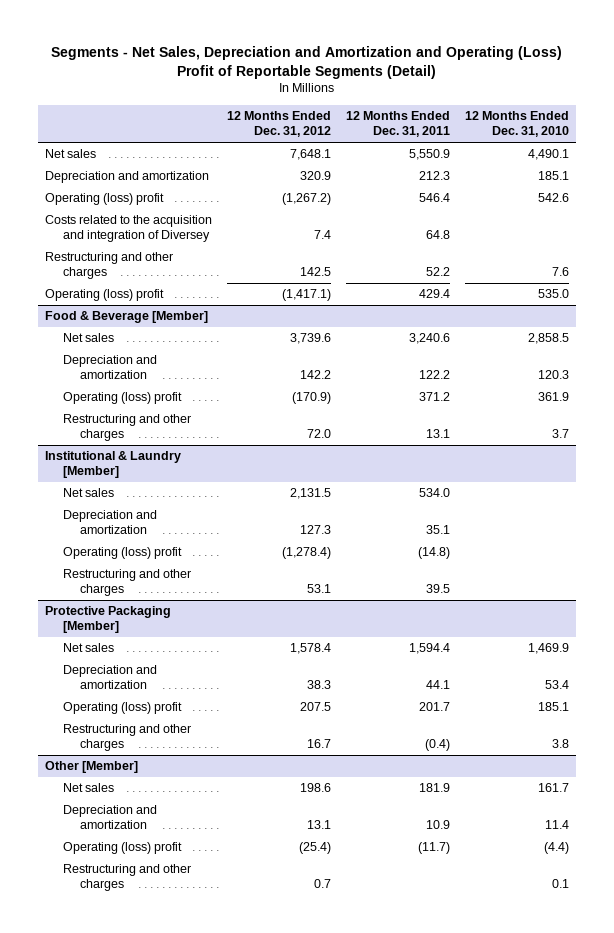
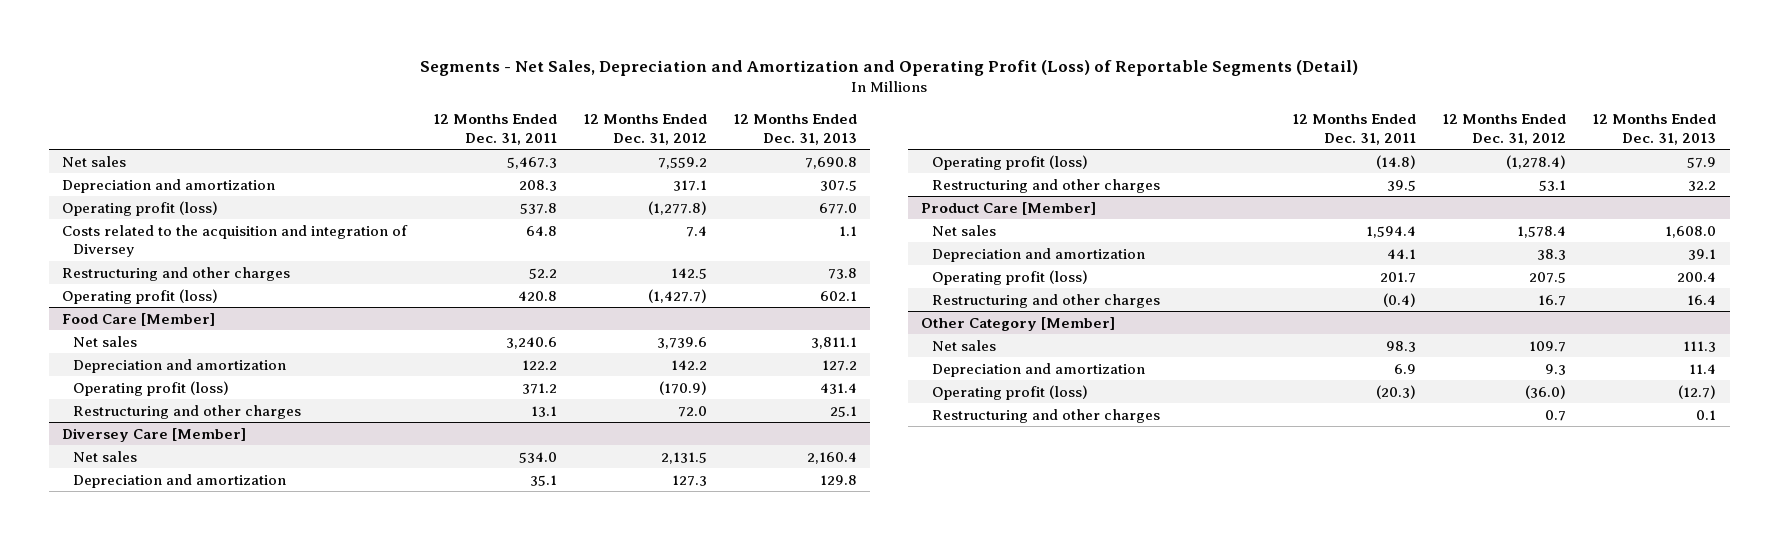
- Segments - Net Sales, Depreciation and Amortization and Operating (Loss) Profit of Reportable Segments (Detail)
+ Segments - Net Sales, Depreciation and Amortization and Operating Profit (Loss) of Reportable Segments (Detail)
- | 12 Months Ended Dec. 31, 2012 | 12 Months Ended Dec. 31, 2011 | 12 Months Ended Dec. 31, 2010
+ | 12 Months Ended Dec. 31, 2011 | 12 Months Ended Dec. 31, 2012 | 12 Months Ended Dec. 31, 2013
- Net sales | 7,648.1 | 5,550.9 | 4,490.1
- Depreciation and amortization | 320.9 | 212.3 | 185.1
- Operating (loss) profit | (1,267.2) | 546.4 | 542.6
+ Net sales | 5,467.3 | 7,559.2 | 7,690.8
+ Depreciation and amortization | 208.3 | 317.1 | 307.5
+ Operating profit (loss) | 537.8 | (1,277.8) | 677.0
- Operating (loss) profit | (1,417.1) | 429.4 | 535.0
- Food & Beverage [Member]
+ Operating profit (loss) | 420.8 | (1,427.7) | 602.1
+ Food Care [Member]
- Operating (loss) profit | (170.9) | 371.2 | 361.9
+ Operating profit (loss) | 371.2 | (170.9) | 431.4
- Institutional & Laundry [Member]
+ Diversey Care [Member]
- Operating (loss) profit | (1,278.4) | (14.8) |
+ Operating profit (loss) | (14.8) | (1,278.4) | 57.9
- Protective Packaging [Member]
+ Product Care [Member]
- Operating (loss) profit | 207.5 | 201.7 | 185.1
+ Operating profit (loss) | 201.7 | 207.5 | 200.4
- Other [Member]
- Net sales | 198.6 | 181.9 | 161.7
- Depreciation and amortization | 13.1 | 10.9 | 11.4
- Operating (loss) profit | (25.4) | (11.7) | (4.4)
+ Other Category [Member]
+ Net sales | 98.3 | 109.7 | 111.3
+ Depreciation and amortization | 6.9 | 9.3 | 11.4
+ Operating profit (loss) | (20.3) | (36.0) | (12.7)

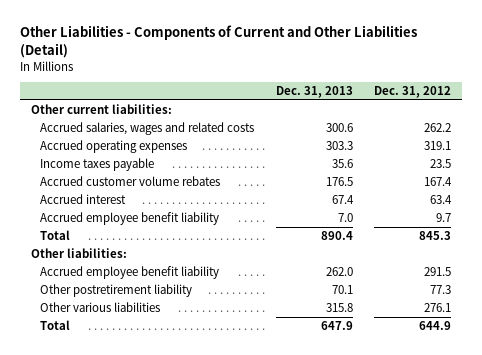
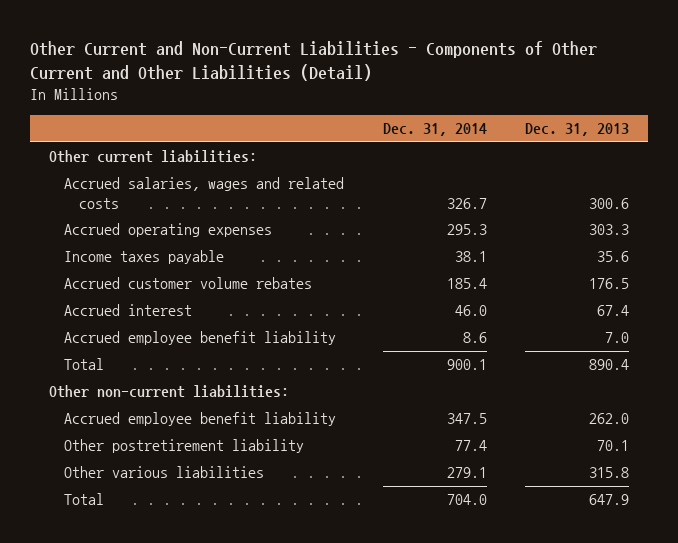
- Other Liabilities - Components of Current and Other Liabilities (Detail)
+ Other Current and Non-Current Liabilities - Components of Other Current and Other Liabilities (Detail)
- | Dec. 31, 2013 | Dec. 31, 2012
+ | Dec. 31, 2014 | Dec. 31, 2013
- Other liabilities:
+ Other non-current liabilities:

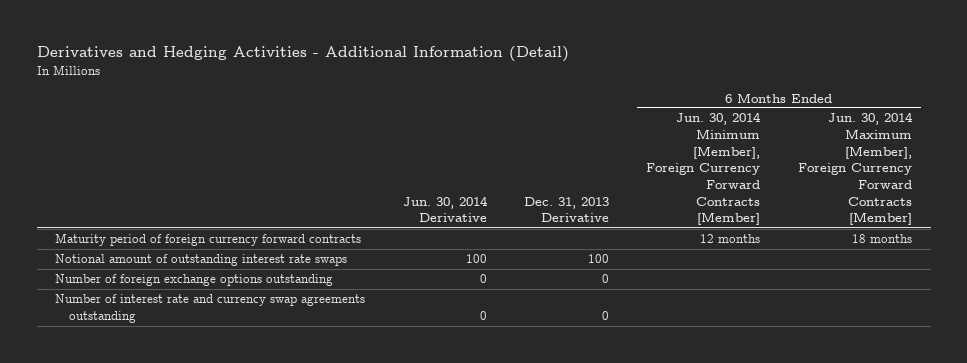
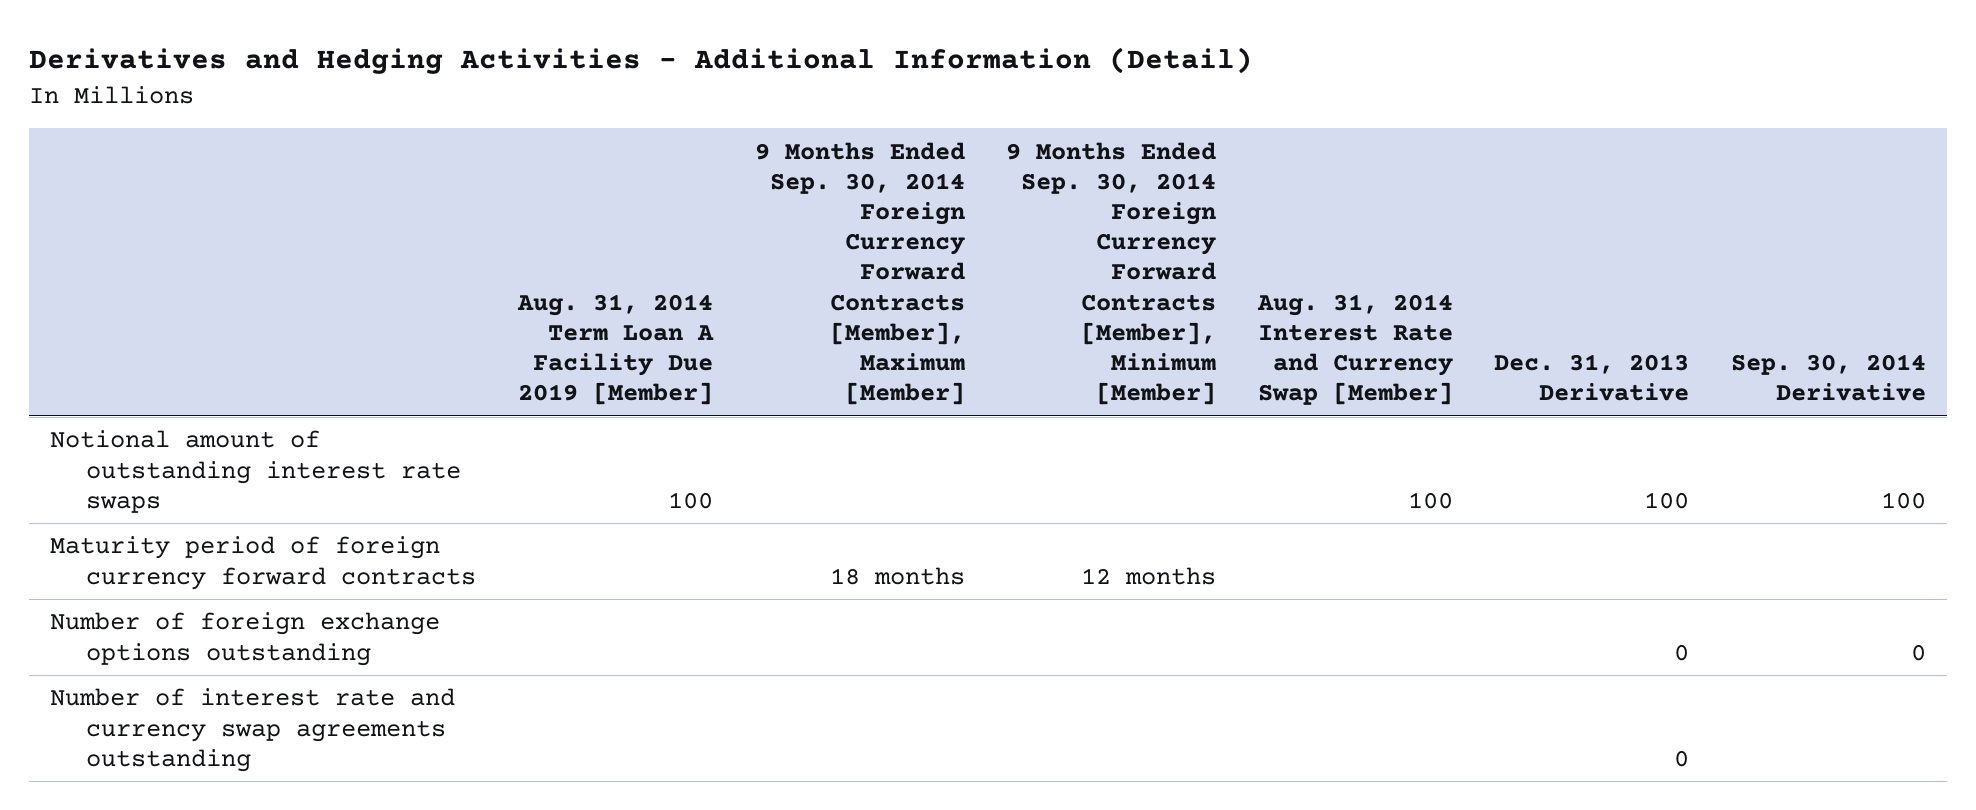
- | Jun. 30, 2014 Derivative | Dec. 31, 2013 Derivative | 6 Months Ended Jun. 30, 2014 Minimum [Member], Foreign Currency Forward Contracts [Member] | 6 Months Ended Jun. 30, 2014 Maximum [Member], Foreign Currency Forward Contracts [Member]
+ | Aug. 31, 2014 Term Loan A Facility Due 2019 [Member] | 9 Months Ended Sep. 30, 2014 Foreign Currency Forward Contracts [Member], Maximum [Member] | 9 Months Ended Sep. 30, 2014 Foreign Currency Forward Contracts [Member], Minimum [Member] | Aug. 31, 2014 Interest Rate and Currency Swap [Member] | Dec. 31, 2013 Derivative | Sep. 30, 2014 Derivative
moved down: Maturity period of foreign currency forward contracts | | 18 months | 12 months | | |

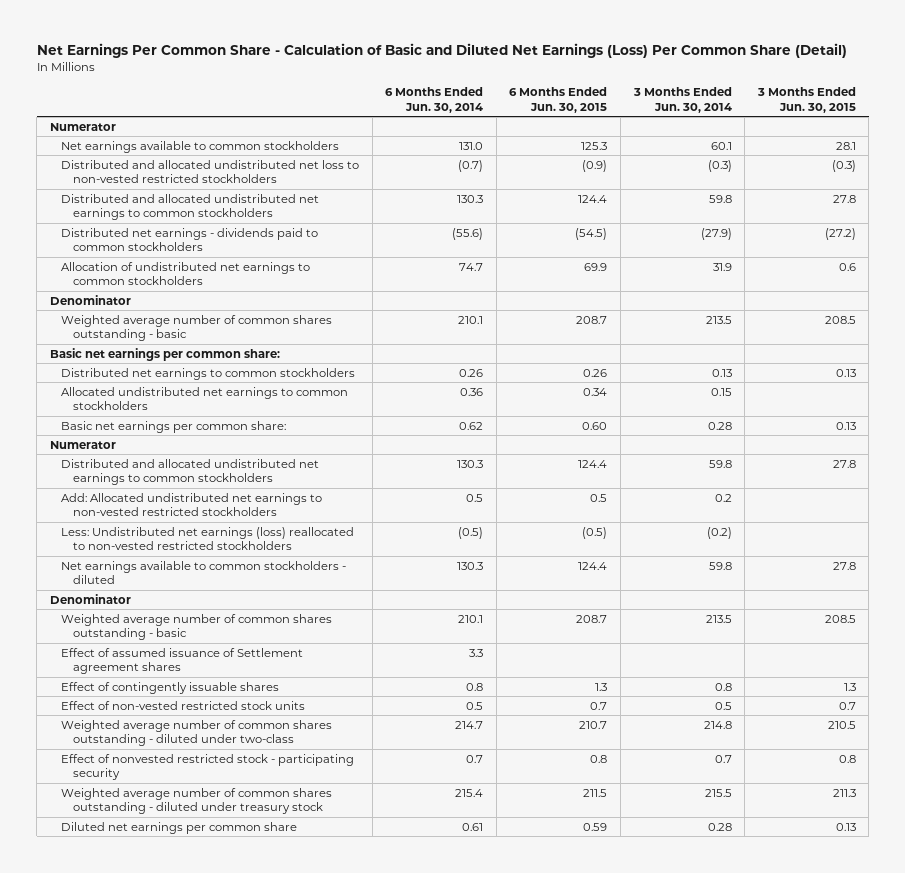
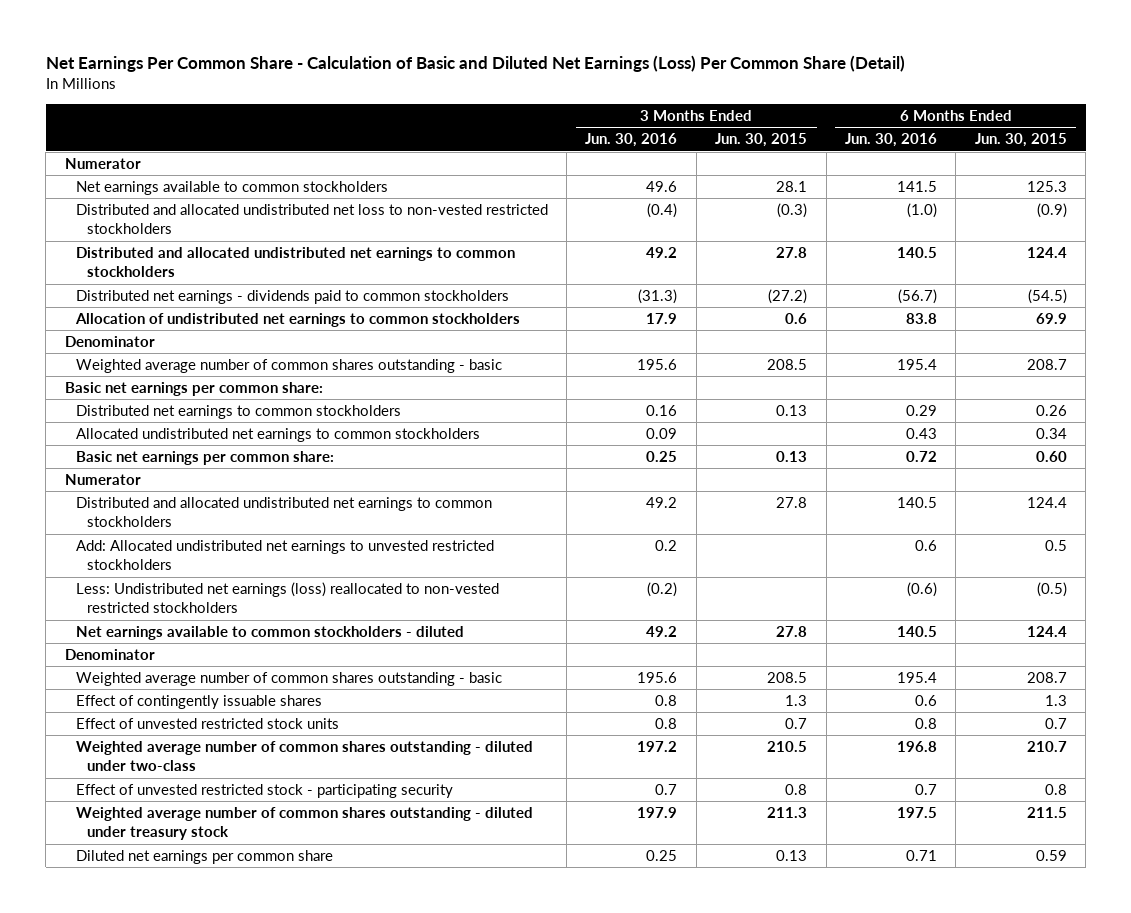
- | 6 Months Ended Jun. 30, 2014 | 6 Months Ended Jun. 30, 2015 | 3 Months Ended Jun. 30, 2014 | 3 Months Ended Jun. 30, 2015
+ | 3 Months Ended Jun. 30, 2016 | 3 Months Ended Jun. 30, 2015 | 6 Months Ended Jun. 30, 2016 | 6 Months Ended Jun. 30, 2015
- Add: Allocated undistributed net earnings to non-vested restricted stockholders | 0.5 | 0.5 | 0.2 |
+ Add: Allocated undistributed net earnings to unvested restricted stockholders | 0.2 | | 0.6 | 0.5
- Effect of assumed issuance of Settlement agreement shares | 3.3 | | |
- Effect of non-vested restricted stock units | 0.5 | 0.7 | 0.5 | 0.7
+ Effect of unvested restricted stock units | 0.8 | 0.7 | 0.8 | 0.7
- Effect of nonvested restricted stock - participating security | 0.7 | 0.8 | 0.7 | 0.8
+ Effect of unvested restricted stock - participating security | 0.7 | 0.8 | 0.7 | 0.8

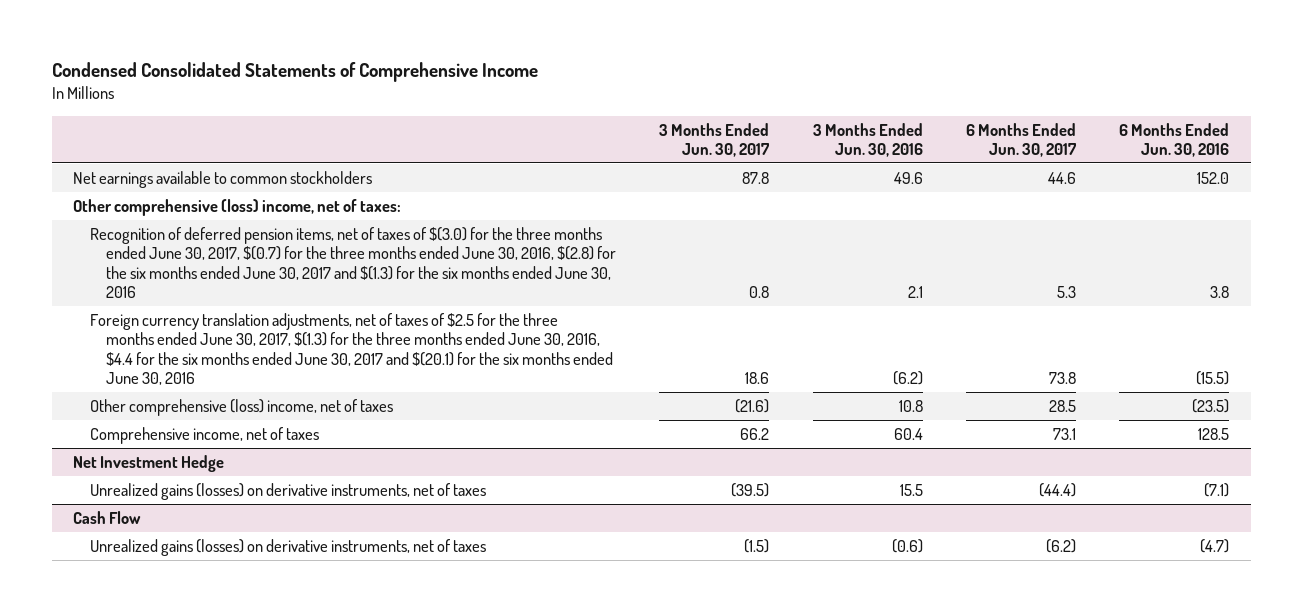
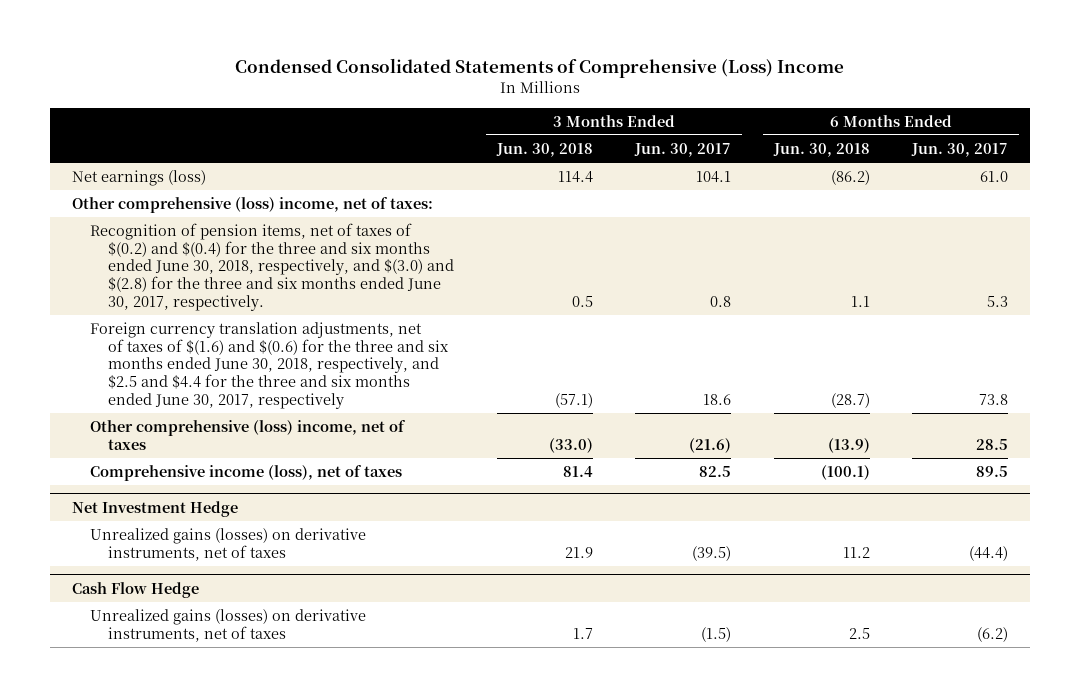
- Condensed Consolidated Statements of Comprehensive Income
+ Condensed Consolidated Statements of Comprehensive (Loss) Income
- | 3 Months Ended Jun. 30, 2017 | 3 Months Ended Jun. 30, 2016 | 6 Months Ended Jun. 30, 2017 | 6 Months Ended Jun. 30, 2016
+ | 3 Months Ended Jun. 30, 2018 | 3 Months Ended Jun. 30, 2017 | 6 Months Ended Jun. 30, 2018 | 6 Months Ended Jun. 30, 2017
- Net earnings available to common stockholders | 87.8 | 49.6 | 44.6 | 152.0
+ Net earnings (loss) | 114.4 | 104.1 | (86.2) | 61.0
- Recognition of deferred pension items, net of taxes of $(3.0) for the three months ended June 30, 2017, $(0.7) for the three months ended June 30, 2016, $(2.8) for the six months ended June 30, 2017 and $(1.3) for the six months ended June 30, 2016 | 0.8 | 2.1 | 5.3 | 3.8
- Foreign currency translation adjustments, net of taxes of $2.5 for the three months ended June 30, 2017, $(1.3) for the three months ended June 30, 2016, $4.4 for the six months ended June 30, 2017 and $(20.1) for the six months ended June 30, 2016 | 18.6 | (6.2) | 73.8 | (15.5)
+ Recognition of pension items, net of taxes of $(0.2) and $(0.4) for the three and six months ended June 30, 2018, respectively, and $(3.0) and $(2.8) for the three and six months ended June 30, 2017, respectively. | 0.5 | 0.8 | 1.1 | 5.3
+ Foreign currency translation adjustments, net of taxes of $(1.6) and $(0.6) for the three and six months ended June 30, 2018, respectively, and $2.5 and $4.4 for the three and six months ended June 30, 2017, respectively | (57.1) | 18.6 | (28.7) | 73.8
- Comprehensive income, net of taxes | 66.2 | 60.4 | 73.1 | 128.5
+ Comprehensive income (loss), net of taxes | 81.4 | 82.5 | (100.1) | 89.5
- Cash Flow
+ Cash Flow Hedge

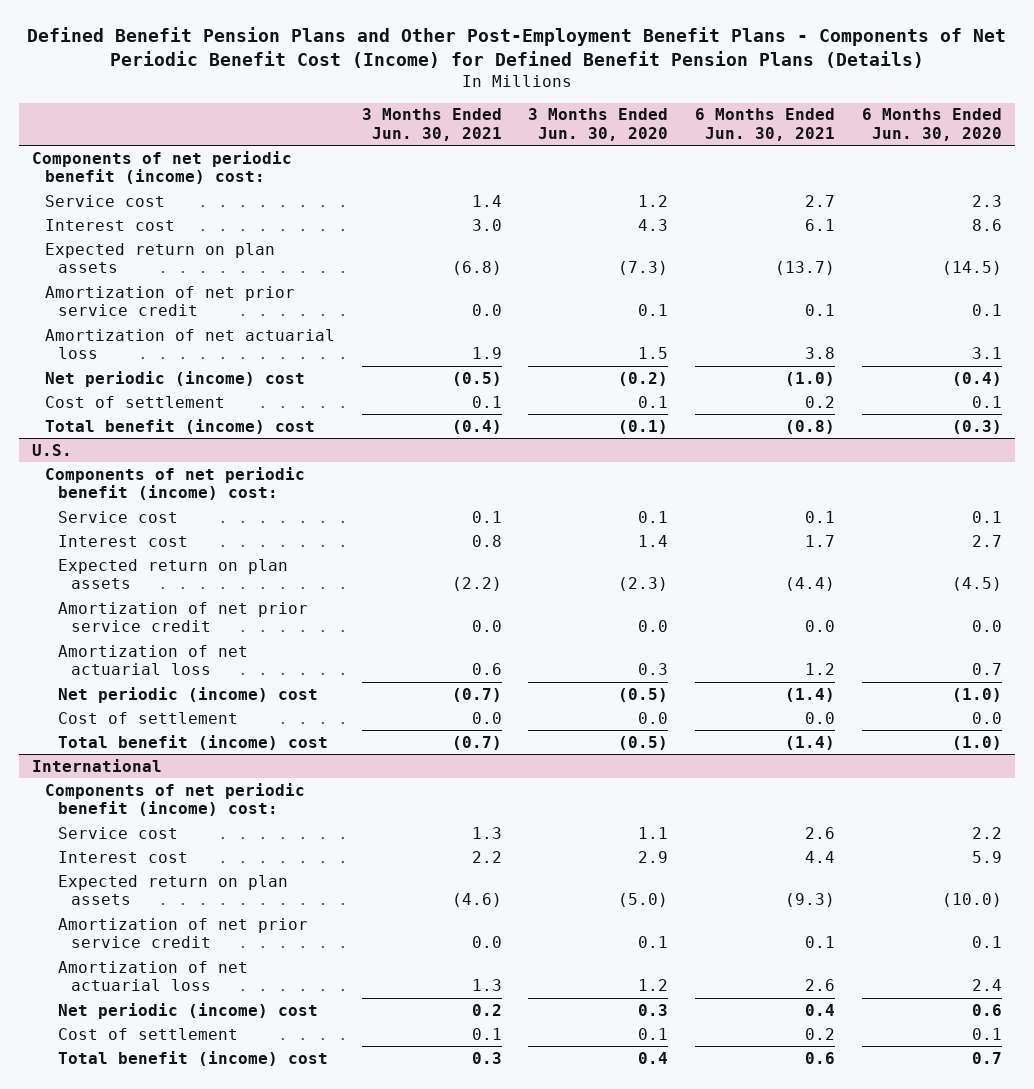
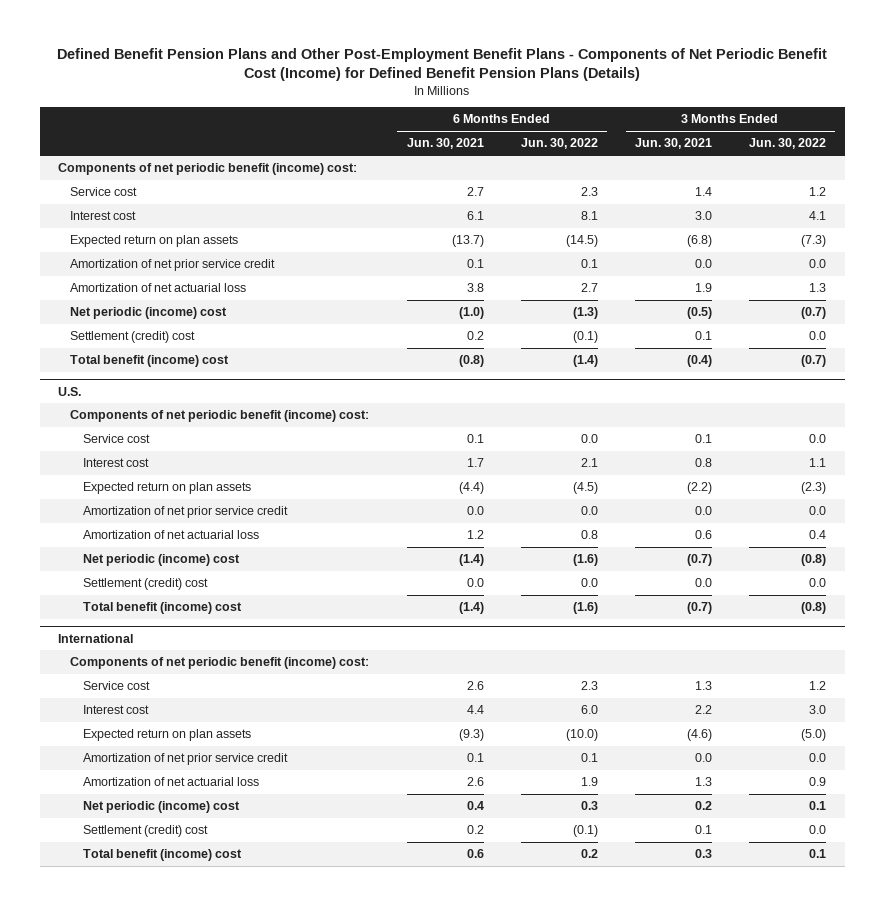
- | 3 Months Ended Jun. 30, 2021 | 3 Months Ended Jun. 30, 2020 | 6 Months Ended Jun. 30, 2021 | 6 Months Ended Jun. 30, 2020
+ | 6 Months Ended Jun. 30, 2021 | 6 Months Ended Jun. 30, 2022 | 3 Months Ended Jun. 30, 2021 | 3 Months Ended Jun. 30, 2022
- Cost of settlement | 0.1 | 0.1 | 0.2 | 0.1
+ Settlement (credit) cost | 0.2 | (0.1) | 0.1 | 0.0
@ U.S.
- Cost of settlement | 0.0 | 0.0 | 0.0 | 0.0
+ Settlement (credit) cost | 0.0 | 0.0 | 0.0 | 0.0
@ International
- Cost of settlement | 0.1 | 0.1 | 0.2 | 0.1
+ Settlement (credit) cost | 0.2 | (0.1) | 0.1 | 0.0

